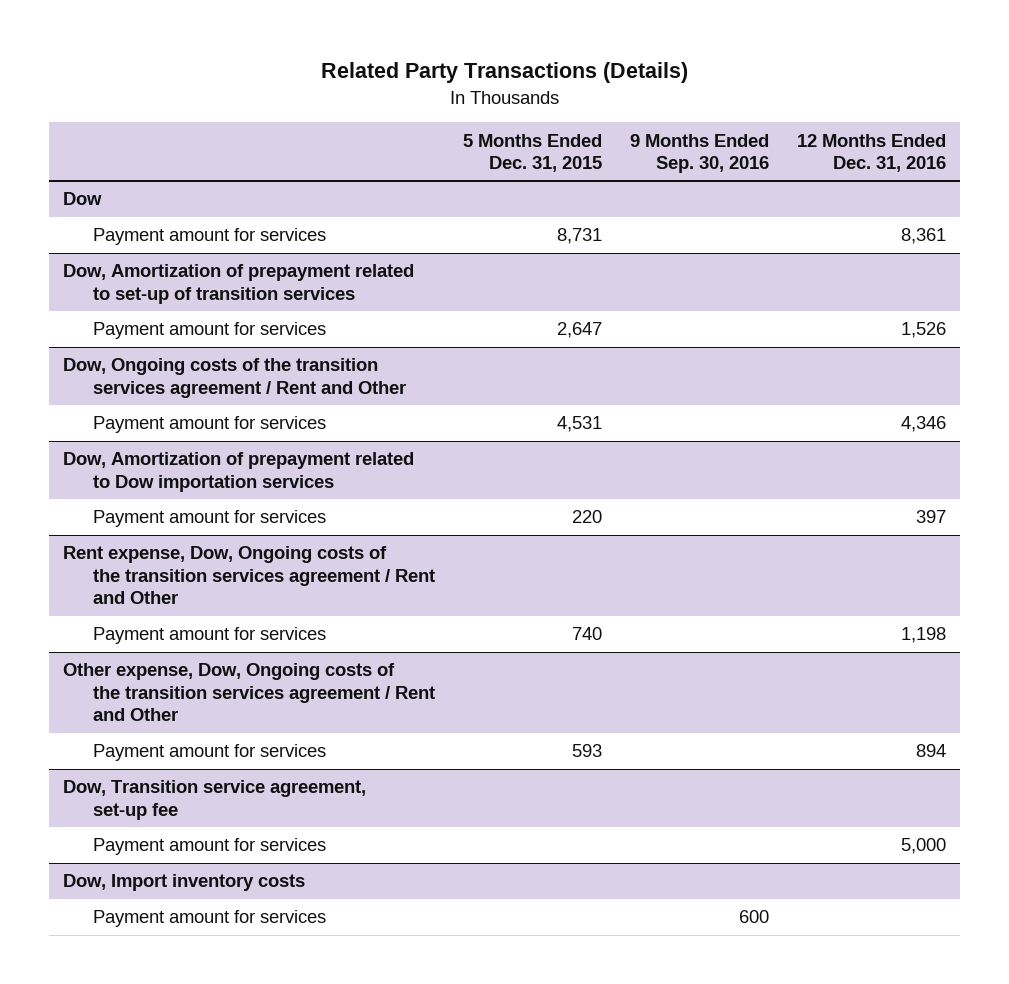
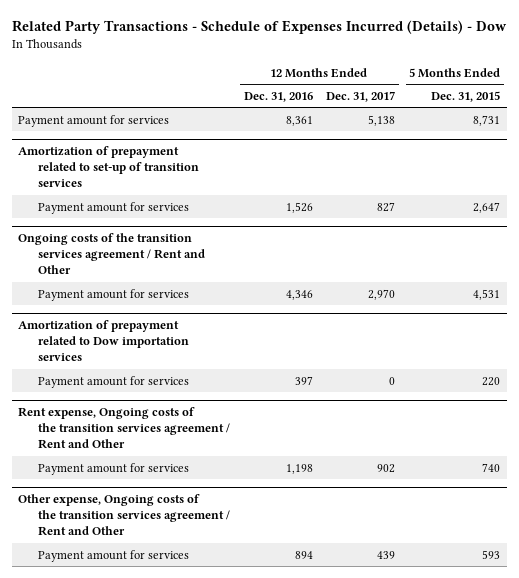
- Related Party Transactions (Details)
+ Related Party Transactions - Schedule of Expenses Incurred (Details) - Dow
- | 5 Months Ended Dec. 31, 2015 | 9 Months Ended Sep. 30, 2016 | 12 Months Ended Dec. 31, 2016
+ | 12 Months Ended Dec. 31, 2016 | 12 Months Ended Dec. 31, 2017 | 5 Months Ended Dec. 31, 2015
- Dow
- Dow, Amortization of prepayment related to set-up of transition services
+ Amortization of prepayment related to set-up of transition services
- Dow, Ongoing costs of the transition services agreement / Rent and Other
+ Ongoing costs of the transition services agreement / Rent and Other
- Dow, Amortization of prepayment related to Dow importation services
+ Amortization of prepayment related to Dow importation services
- Rent expense, Dow, Ongoing costs of the transition services agreement / Rent and Other
+ Rent expense, Ongoing costs of the transition services agreement / Rent and Other
- Other expense, Dow, Ongoing costs of the transition services agreement / Rent and Other
+ Other expense, Ongoing costs of the transition services agreement / Rent and Other
- Dow, Transition service agreement, set-up fee
- Payment amount for services | | | 5,000
- Dow, Import inventory costs
- Payment amount for services | | 600 |

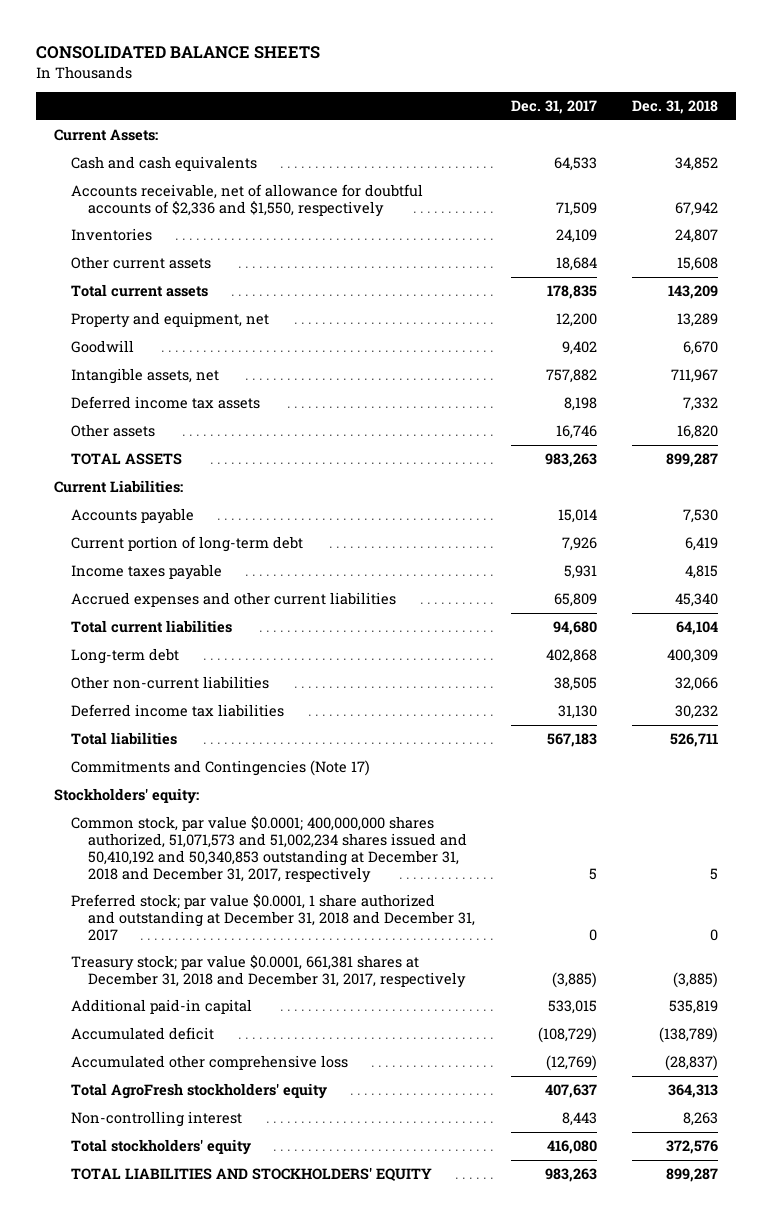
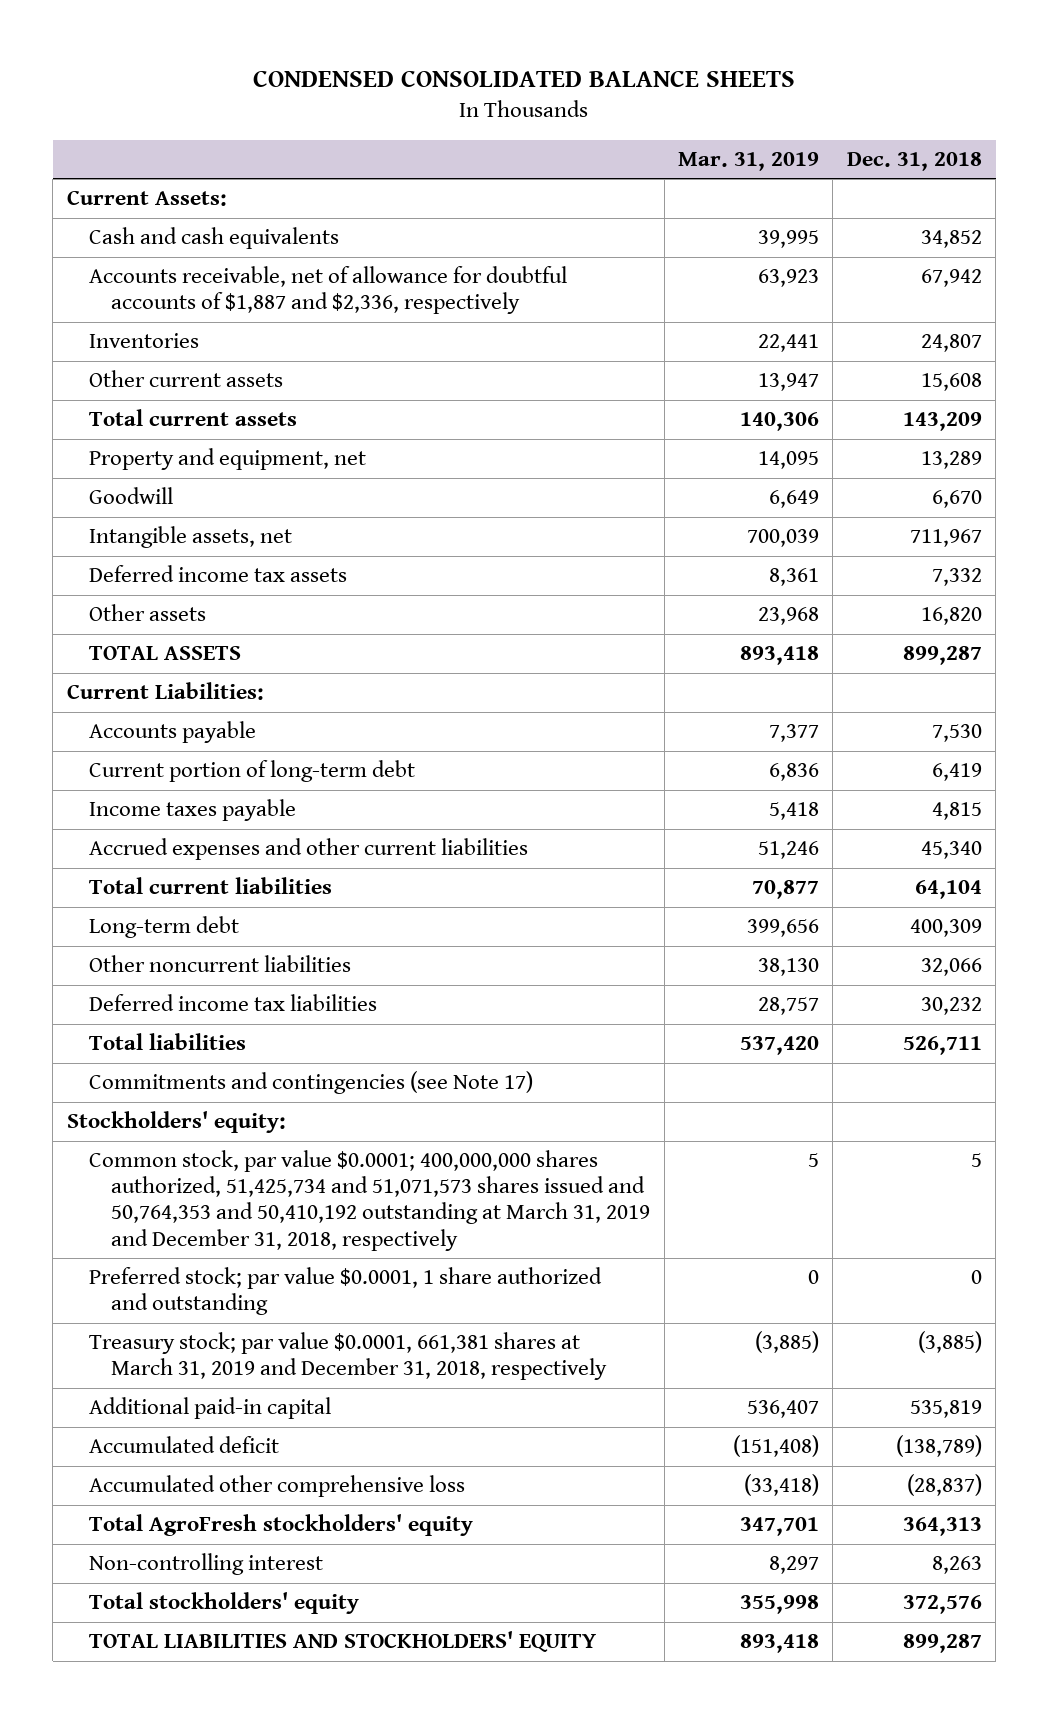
- CONSOLIDATED BALANCE SHEETS
+ CONDENSED CONSOLIDATED BALANCE SHEETS
- | Dec. 31, 2017 | Dec. 31, 2018
+ | Mar. 31, 2019 | Dec. 31, 2018
- Accounts receivable, net of allowance for doubtful accounts of $2,336 and $1,550, respectively | 71,509 | 67,942
+ Accounts receivable, net of allowance for doubtful accounts of $1,887 and $2,336, respectively | 63,923 | 67,942
- Other non-current liabilities | 38,505 | 32,066
+ Other noncurrent liabilities | 38,130 | 32,066
- Commitments and Contingencies (Note 17)
+ Commitments and contingencies (see Note 17)
- Common stock, par value $0.0001; 400,000,000 shares authorized, 51,071,573 and 51,002,234 shares issued and 50,410,192 and 50,340,853 outstanding at December 31, 2018 and December 31, 2017, respectively | 5 | 5
- Preferred stock; par value $0.0001, 1 share authorized and outstanding at December 31, 2018 and December 31, 2017 | 0 | 0
- Treasury stock; par value $0.0001, 661,381 shares at December 31, 2018 and December 31, 2017, respectively | (3,885) | (3,885)
+ Common stock, par value $0.0001; 400,000,000 shares authorized, 51,425,734 and 51,071,573 shares issued and 50,764,353 and 50,410,192 outstanding at March 31, 2019 and December 31, 2018, respectively | 5 | 5
+ Preferred stock; par value $0.0001, 1 share authorized and outstanding | 0 | 0
+ Treasury stock; par value $0.0001, 661,381 shares at March 31, 2019 and December 31, 2018, respectively | (3,885) | (3,885)

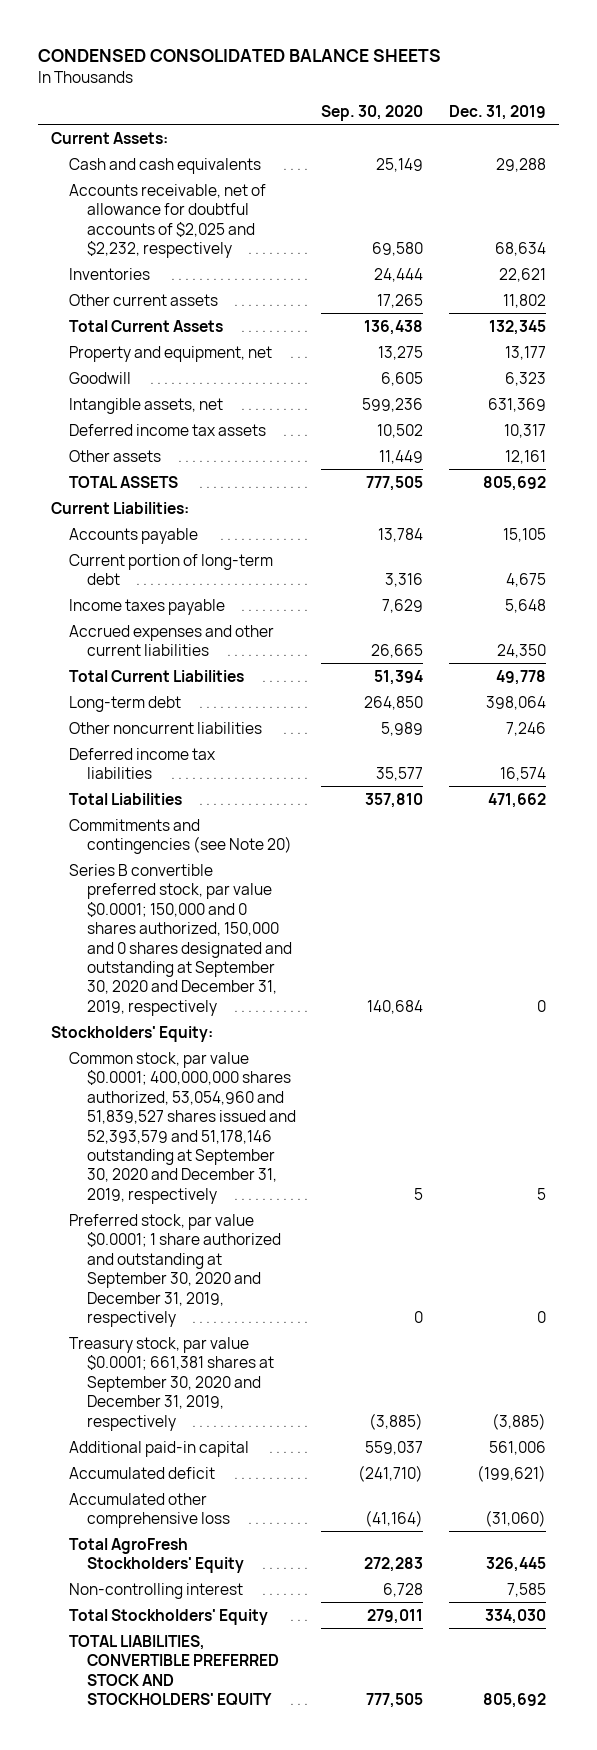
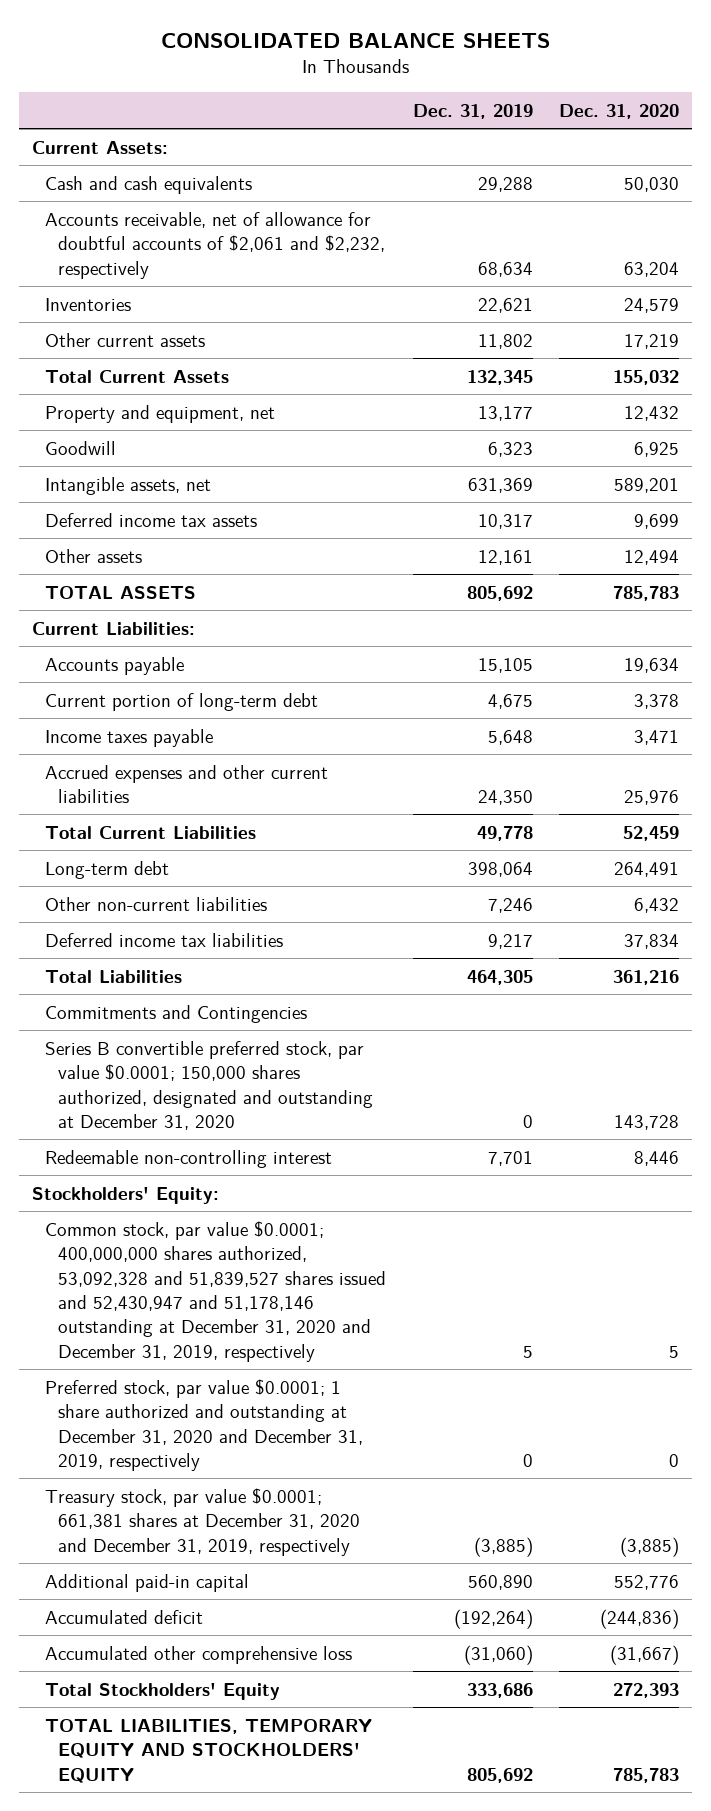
- CONDENSED CONSOLIDATED BALANCE SHEETS
+ CONSOLIDATED BALANCE SHEETS
- | Sep. 30, 2020 | Dec. 31, 2019
+ | Dec. 31, 2019 | Dec. 31, 2020
- Accounts receivable, net of allowance for doubtful accounts of $2,025 and $2,232, respectively | 69,580 | 68,634
+ Accounts receivable, net of allowance for doubtful accounts of $2,061 and $2,232, respectively | 68,634 | 63,204
- Other noncurrent liabilities | 5,989 | 7,246
- Deferred income tax liabilities | 35,577 | 16,574
- Total Liabilities | 357,810 | 471,662
- Commitments and contingencies (see Note 20)
- Series B convertible preferred stock, par value $0.0001; 150,000 and 0 shares authorized, 150,000 and 0 shares designated and outstanding at September 30, 2020 and December 31, 2019, respectively | 140,684 | 0
+ Other non-current liabilities | 7,246 | 6,432
+ Deferred income tax liabilities | 9,217 | 37,834
+ Total Liabilities | 464,305 | 361,216
+ Commitments and Contingencies
+ Series B convertible preferred stock, par value $0.0001; 150,000 shares authorized, designated and outstanding at December 31, 2020 | 0 | 143,728
+ Redeemable non-controlling interest | 7,701 | 8,446
- Common stock, par value $0.0001; 400,000,000 shares authorized, 53,054,960 and 51,839,527 shares issued and 52,393,579 and 51,178,146 outstanding at September 30, 2020 and December 31, 2019, respectively | 5 | 5
- Preferred stock, par value $0.0001; 1 share authorized and outstanding at September 30, 2020 and December 31, 2019, respectively | 0 | 0
- Treasury stock, par value $0.0001; 661,381 shares at September 30, 2020 and December 31, 2019, respectively | (3,885) | (3,885)
- Additional paid-in capital | 559,037 | 561,006
- Accumulated deficit | (241,710) | (199,621)
+ Common stock, par value $0.0001; 400,000,000 shares authorized, 53,092,328 and 51,839,527 shares issued and 52,430,947 and 51,178,146 outstanding at December 31, 2020 and December 31, 2019, respectively | 5 | 5
+ Preferred stock, par value $0.0001; 1 share authorized and outstanding at December 31, 2020 and December 31, 2019, respectively | 0 | 0
+ Treasury stock, par value $0.0001; 661,381 shares at December 31, 2020 and December 31, 2019, respectively | (3,885) | (3,885)
+ Additional paid-in capital | 560,890 | 552,776
+ Accumulated deficit | (192,264) | (244,836)
- Total AgroFresh Stockholders' Equity | 272,283 | 326,445
- Non-controlling interest | 6,728 | 7,585
- Total Stockholders' Equity | 279,011 | 334,030
- TOTAL LIABILITIES, CONVERTIBLE PREFERRED STOCK AND STOCKHOLDERS' EQUITY | 777,505 | 805,692
+ Total Stockholders' Equity | 333,686 | 272,393
+ TOTAL LIABILITIES, TEMPORARY EQUITY AND STOCKHOLDERS' EQUITY | 805,692 | 785,783

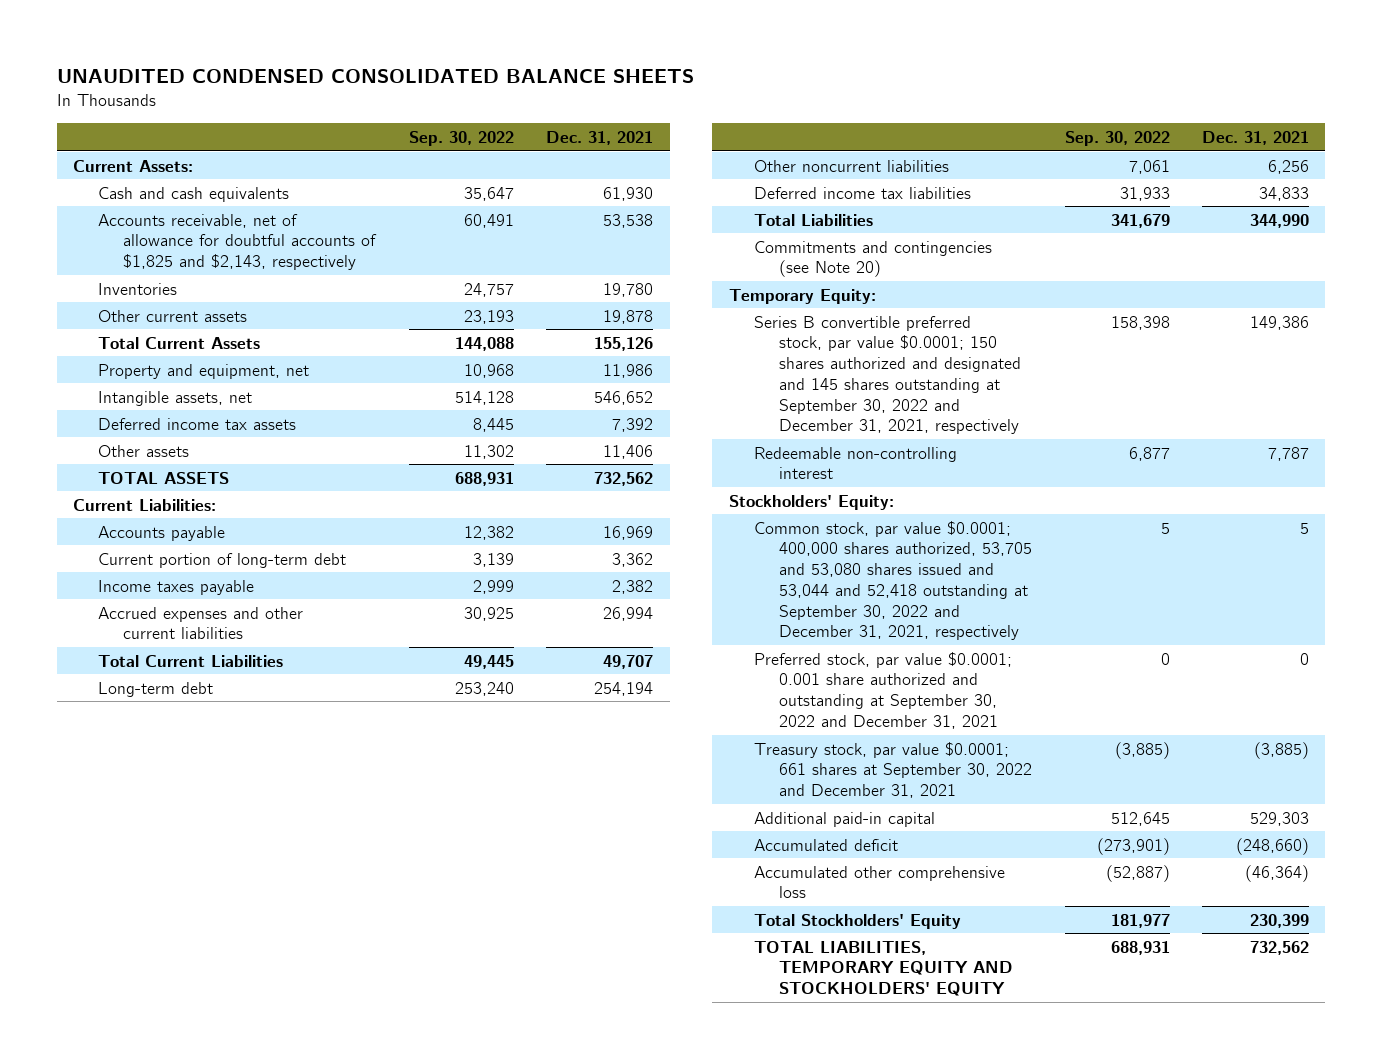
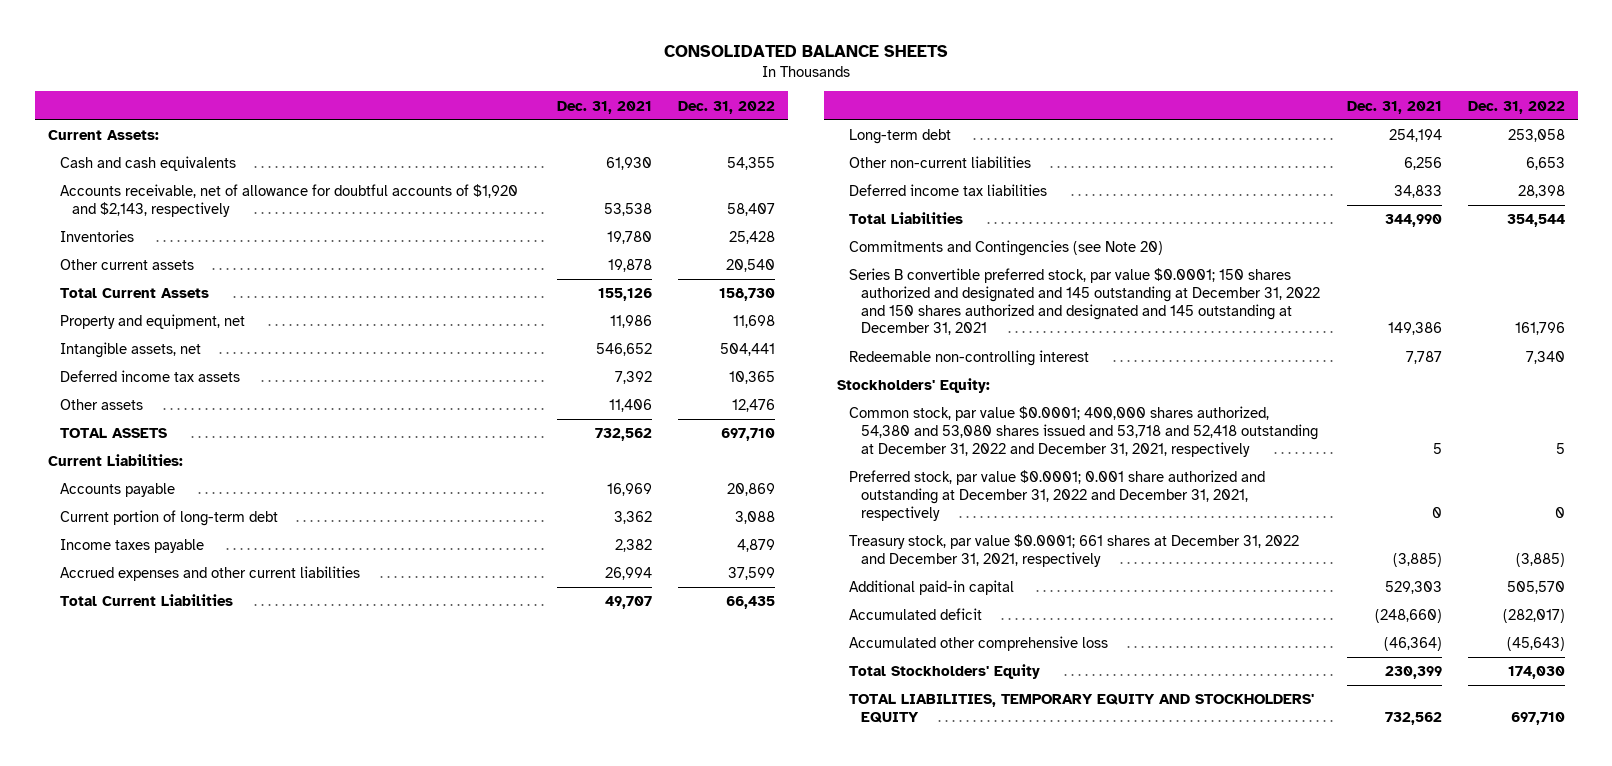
- UNAUDITED CONDENSED CONSOLIDATED BALANCE SHEETS
+ CONSOLIDATED BALANCE SHEETS
- | Sep. 30, 2022 | Dec. 31, 2021
+ | Dec. 31, 2021 | Dec. 31, 2022
- Accounts receivable, net of allowance for doubtful accounts of $1,825 and $2,143, respectively | 60,491 | 53,538
+ Accounts receivable, net of allowance for doubtful accounts of $1,920 and $2,143, respectively | 53,538 | 58,407
- Other noncurrent liabilities | 7,061 | 6,256
+ Other non-current liabilities | 6,256 | 6,653
- Commitments and contingencies (see Note 20)
- Temporary Equity:
- Series B convertible preferred stock, par value $0.0001; 150 shares authorized and designated and 145 shares outstanding at September 30, 2022 and December 31, 2021, respectively | 158,398 | 149,386
+ Commitments and Contingencies (see Note 20)
+ Series B convertible preferred stock, par value $0.0001; 150 shares authorized and designated and 145 outstanding at December 31, 2022 and 150 shares authorized and designated and 145 outstanding at December 31, 2021 | 149,386 | 161,796
- Common stock, par value $0.0001; 400,000 shares authorized, 53,705 and 53,080 shares issued and 53,044 and 52,418 outstanding at September 30, 2022 and December 31, 2021, respectively | 5 | 5
- Preferred stock, par value $0.0001; 0.001 share authorized and outstanding at September 30, 2022 and December 31, 2021 | 0 | 0
- Treasury stock, par value $0.0001; 661 shares at September 30, 2022 and December 31, 2021 | (3,885) | (3,885)
+ Common stock, par value $0.0001; 400,000 shares authorized, 54,380 and 53,080 shares issued and 53,718 and 52,418 outstanding at December 31, 2022 and December 31, 2021, respectively | 5 | 5
+ Preferred stock, par value $0.0001; 0.001 share authorized and outstanding at December 31, 2022 and December 31, 2021, respectively | 0 | 0
+ Treasury stock, par value $0.0001; 661 shares at December 31, 2022 and December 31, 2021, respectively | (3,885) | (3,885)

